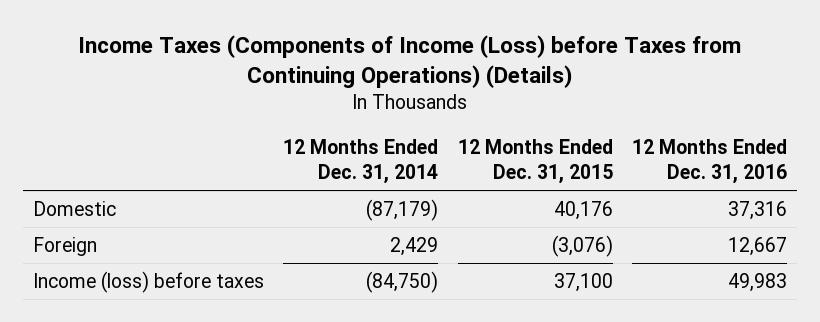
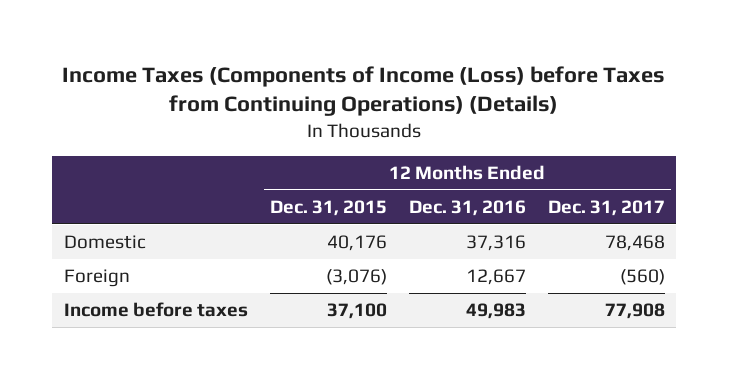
- | 12 Months Ended Dec. 31, 2014 | 12 Months Ended Dec. 31, 2015 | 12 Months Ended Dec. 31, 2016
+ | 12 Months Ended Dec. 31, 2015 | 12 Months Ended Dec. 31, 2016 | 12 Months Ended Dec. 31, 2017
- Income (loss) before taxes | (84,750) | 37,100 | 49,983
+ Income before taxes | 37,100 | 49,983 | 77,908

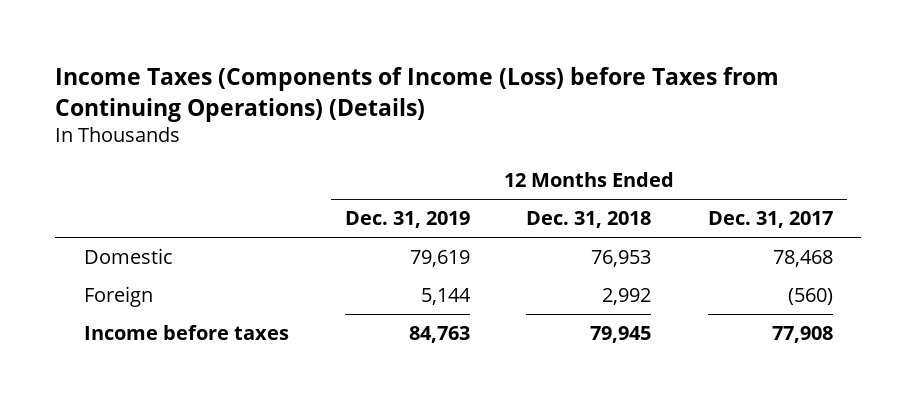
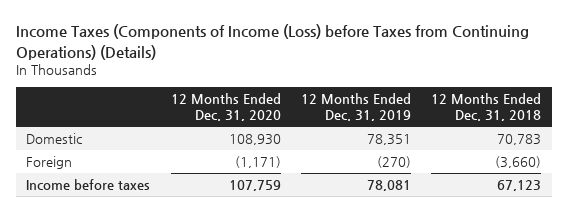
- | 12 Months Ended Dec. 31, 2019 | 12 Months Ended Dec. 31, 2018 | 12 Months Ended Dec. 31, 2017
+ | 12 Months Ended Dec. 31, 2020 | 12 Months Ended Dec. 31, 2019 | 12 Months Ended Dec. 31, 2018
- Domestic | 79,619 | 76,953 | 78,468
- Foreign | 5,144 | 2,992 | (560)
- Income before taxes | 84,763 | 79,945 | 77,908
+ Domestic | 108,930 | 78,351 | 70,783
+ Foreign | (1,171) | (270) | (3,660)
+ Income before taxes | 107,759 | 78,081 | 67,123

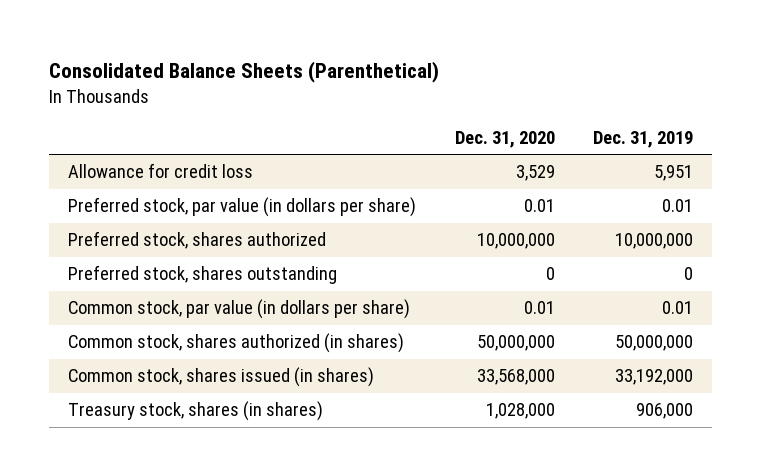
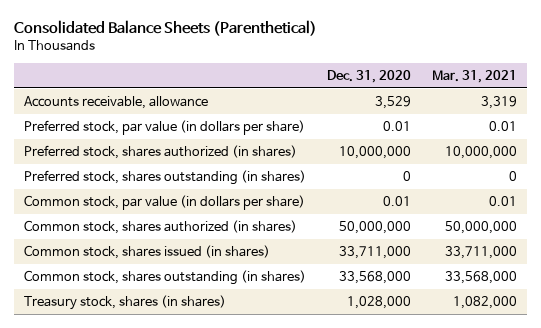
- | Dec. 31, 2020 | Dec. 31, 2019
+ | Dec. 31, 2020 | Mar. 31, 2021
- Allowance for credit loss | 3,529 | 5,951
+ Accounts receivable, allowance | 3,529 | 3,319
- Preferred stock, shares authorized | 10,000,000 | 10,000,000
- Preferred stock, shares outstanding | 0 | 0
+ Preferred stock, shares authorized (in shares) | 10,000,000 | 10,000,000
+ Preferred stock, shares outstanding (in shares) | 0 | 0
- Common stock, shares issued (in shares) | 33,568,000 | 33,192,000
+ Common stock, shares issued (in shares) | 33,711,000 | 33,711,000
+ Common stock, shares outstanding (in shares) | 33,568,000 | 33,568,000

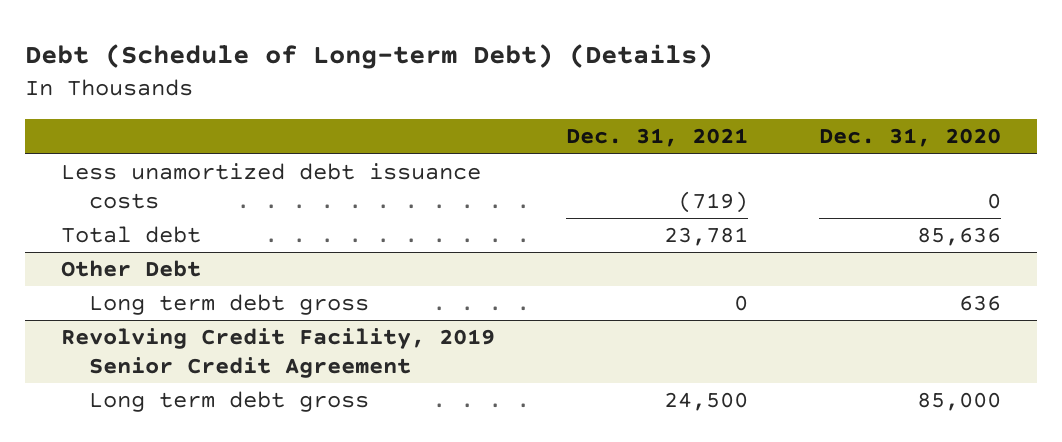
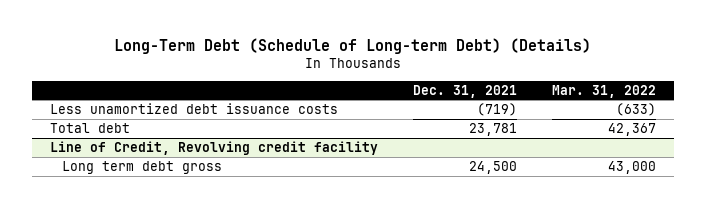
- Debt (Schedule of Long-term Debt) (Details)
+ Long-Term Debt (Schedule of Long-term Debt) (Details)
- | Dec. 31, 2021 | Dec. 31, 2020
+ | Dec. 31, 2021 | Mar. 31, 2022
- Other Debt
- Long term debt gross | 0 | 636
- Revolving Credit Facility, 2019 Senior Credit Agreement
+ Line of Credit, Revolving credit facility

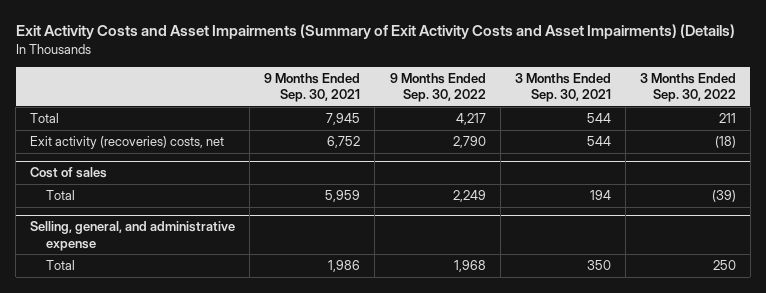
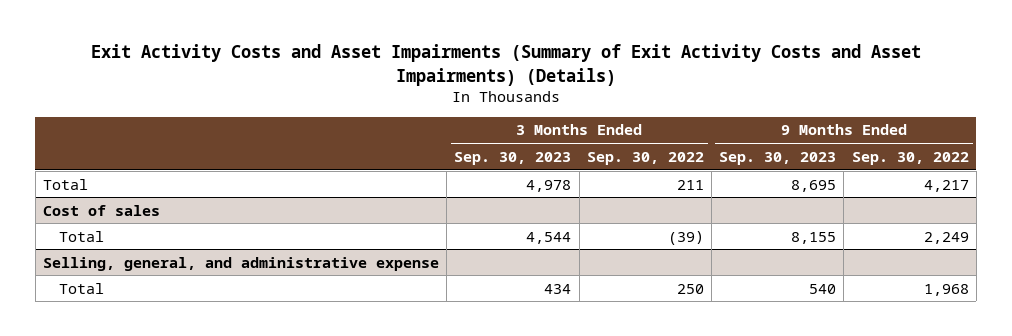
- | 9 Months Ended Sep. 30, 2021 | 9 Months Ended Sep. 30, 2022 | 3 Months Ended Sep. 30, 2021 | 3 Months Ended Sep. 30, 2022
+ | 3 Months Ended Sep. 30, 2023 | 3 Months Ended Sep. 30, 2022 | 9 Months Ended Sep. 30, 2023 | 9 Months Ended Sep. 30, 2022
- Exit activity (recoveries) costs, net | 6,752 | 2,790 | 544 | (18)

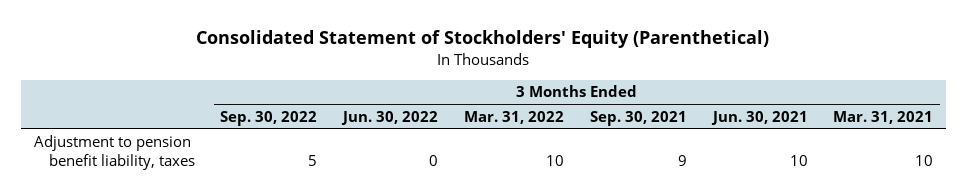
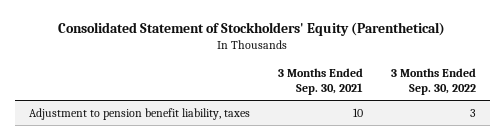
- | 3 Months Ended Sep. 30, 2022 | 3 Months Ended Jun. 30, 2022 | 3 Months Ended Mar. 31, 2022 | 3 Months Ended Sep. 30, 2021 | 3 Months Ended Jun. 30, 2021 | 3 Months Ended Mar. 31, 2021
+ | 3 Months Ended Sep. 30, 2021 | 3 Months Ended Sep. 30, 2022
- Adjustment to pension benefit liability, taxes | 5 | 0 | 10 | 9 | 10 | 10
+ Adjustment to pension benefit liability, taxes | 10 | 3

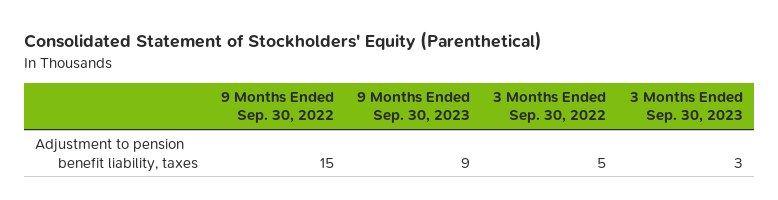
- | 3 Months Ended Sep. 30, 2021 | 3 Months Ended Sep. 30, 2022
+ | 9 Months Ended Sep. 30, 2022 | 9 Months Ended Sep. 30, 2023 | 3 Months Ended Sep. 30, 2022 | 3 Months Ended Sep. 30, 2023
- Adjustment to pension benefit liability, taxes | 10 | 3
+ Adjustment to pension benefit liability, taxes | 15 | 9 | 5 | 3

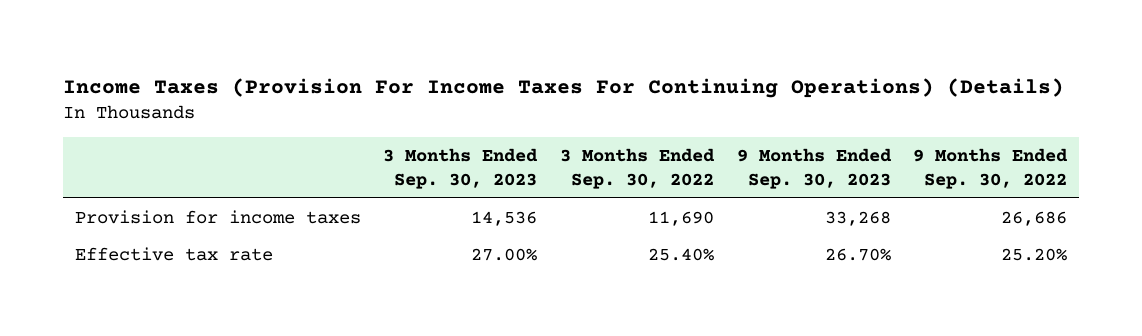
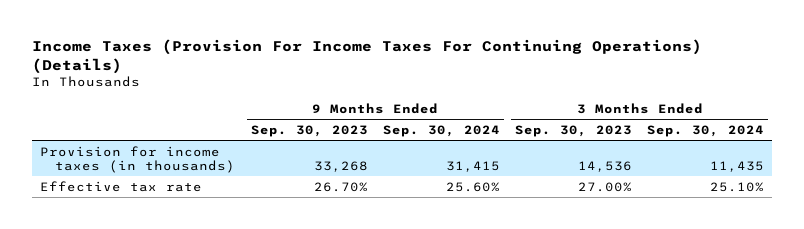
- | 3 Months Ended Sep. 30, 2023 | 3 Months Ended Sep. 30, 2022 | 9 Months Ended Sep. 30, 2023 | 9 Months Ended Sep. 30, 2022
+ | 9 Months Ended Sep. 30, 2023 | 9 Months Ended Sep. 30, 2024 | 3 Months Ended Sep. 30, 2023 | 3 Months Ended Sep. 30, 2024
- Provision for income taxes | 14,536 | 11,690 | 33,268 | 26,686
+ Provision for income taxes (in thousands) | 33,268 | 31,415 | 14,536 | 11,435

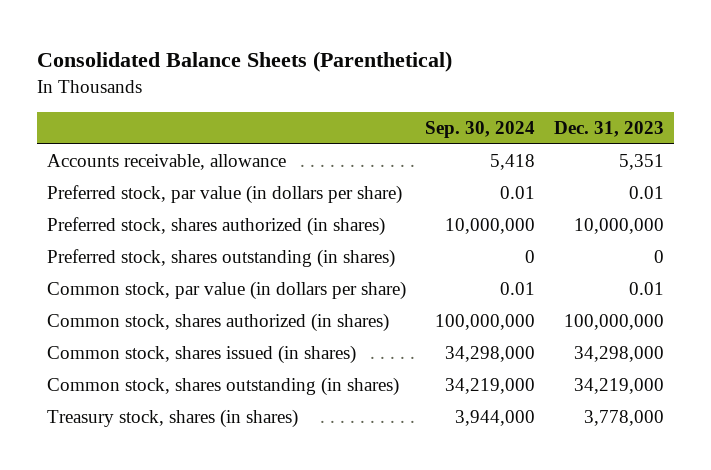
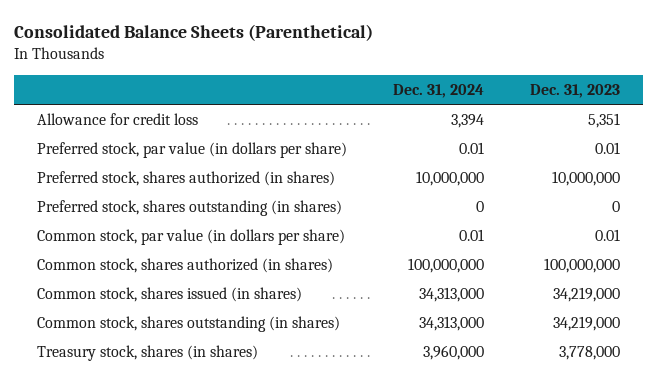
- | Sep. 30, 2024 | Dec. 31, 2023
+ | Dec. 31, 2024 | Dec. 31, 2023
- Accounts receivable, allowance | 5,418 | 5,351
+ Allowance for credit loss | 3,394 | 5,351
- Common stock, shares issued (in shares) | 34,298,000 | 34,298,000
+ Common stock, shares issued (in shares) | 34,313,000 | 34,219,000

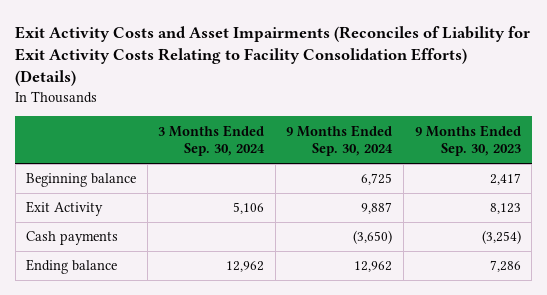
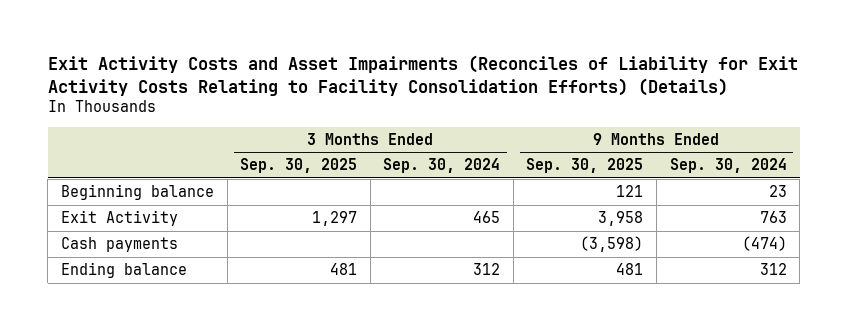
- | 3 Months Ended Sep. 30, 2024 | 9 Months Ended Sep. 30, 2024 | 9 Months Ended Sep. 30, 2023
+ | 3 Months Ended Sep. 30, 2025 | 3 Months Ended Sep. 30, 2024 | 9 Months Ended Sep. 30, 2025 | 9 Months Ended Sep. 30, 2024
- Beginning balance | | 6,725 | 2,417
- Exit Activity | 5,106 | 9,887 | 8,123
- Cash payments | | (3,650) | (3,254)
- Ending balance | 12,962 | 12,962 | 7,286
+ Beginning balance | | | 121 | 23
+ Exit Activity | 1,297 | 465 | 3,958 | 763
+ Cash payments | | | (3,598) | (474)
+ Ending balance | 481 | 312 | 481 | 312

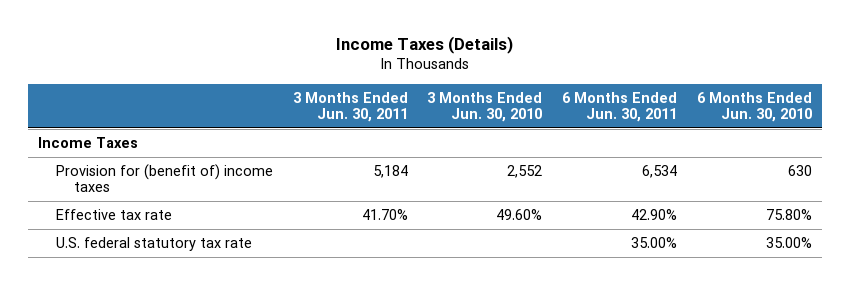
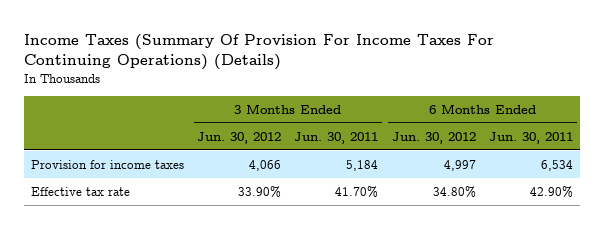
- Income Taxes (Details)
+ Income Taxes (Summary Of Provision For Income Taxes For Continuing Operations) (Details)
- | 3 Months Ended Jun. 30, 2011 | 3 Months Ended Jun. 30, 2010 | 6 Months Ended Jun. 30, 2011 | 6 Months Ended Jun. 30, 2010
+ | 3 Months Ended Jun. 30, 2012 | 3 Months Ended Jun. 30, 2011 | 6 Months Ended Jun. 30, 2012 | 6 Months Ended Jun. 30, 2011
- Income Taxes
- Provision for (benefit of) income taxes | 5,184 | 2,552 | 6,534 | 630
+ Provision for income taxes | 4,066 | 5,184 | 4,997 | 6,534
- U.S. federal statutory tax rate | | | 35.00% | 35.00%

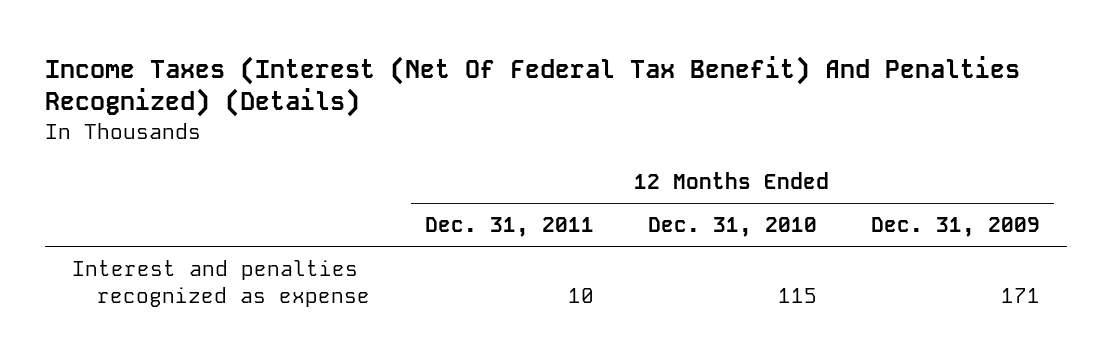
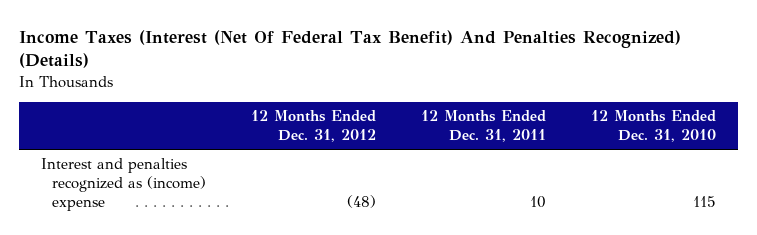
- | 12 Months Ended Dec. 31, 2011 | 12 Months Ended Dec. 31, 2010 | 12 Months Ended Dec. 31, 2009
+ | 12 Months Ended Dec. 31, 2012 | 12 Months Ended Dec. 31, 2011 | 12 Months Ended Dec. 31, 2010
- Interest and penalties recognized as expense | 10 | 115 | 171
+ Interest and penalties recognized as (income) expense | (48) | 10 | 115

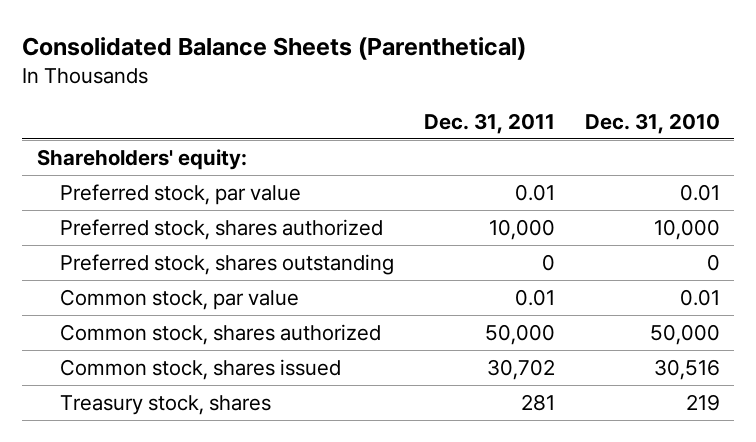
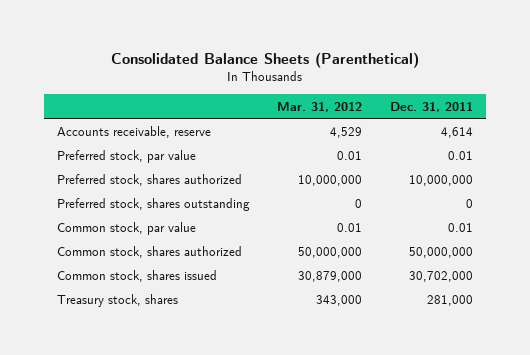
- | Dec. 31, 2011 | Dec. 31, 2010
+ | Mar. 31, 2012 | Dec. 31, 2011
- Shareholders' equity:
+ Accounts receivable, reserve | 4,529 | 4,614
- Preferred stock, shares authorized | 10,000 | 10,000
+ Preferred stock, shares authorized | 10,000,000 | 10,000,000
- Common stock, shares authorized | 50,000 | 50,000
- Common stock, shares issued | 30,702 | 30,516
- Treasury stock, shares | 281 | 219
+ Common stock, shares authorized | 50,000,000 | 50,000,000
+ Common stock, shares issued | 30,879,000 | 30,702,000
+ Treasury stock, shares | 343,000 | 281,000

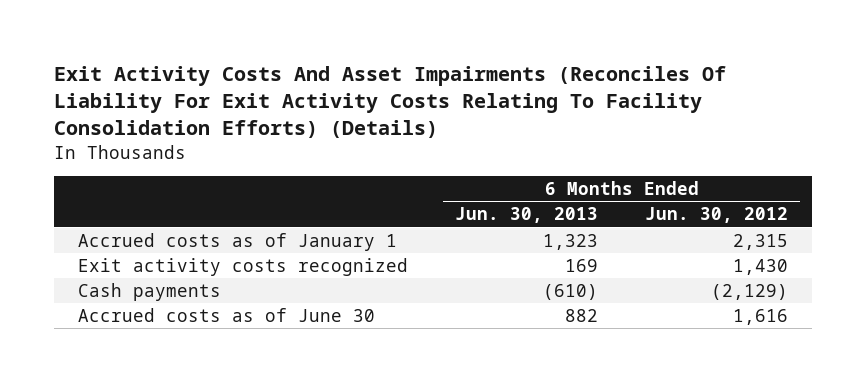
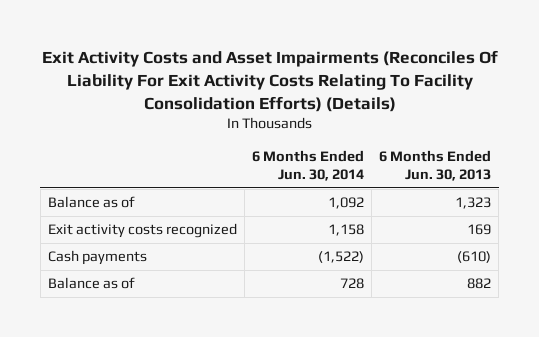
- Exit Activity Costs And Asset Impairments (Reconciles Of Liability For Exit Activity Costs Relating To Facility Consolidation Efforts) (Details)
+ Exit Activity Costs and Asset Impairments (Reconciles Of Liability For Exit Activity Costs Relating To Facility Consolidation Efforts) (Details)
- | 6 Months Ended Jun. 30, 2013 | 6 Months Ended Jun. 30, 2012
+ | 6 Months Ended Jun. 30, 2014 | 6 Months Ended Jun. 30, 2013
- Accrued costs as of January 1 | 1,323 | 2,315
+ Balance as of | 1,092 | 1,323
- Accrued costs as of June 30 | 882 | 1,616
+ Balance as of | 728 | 882

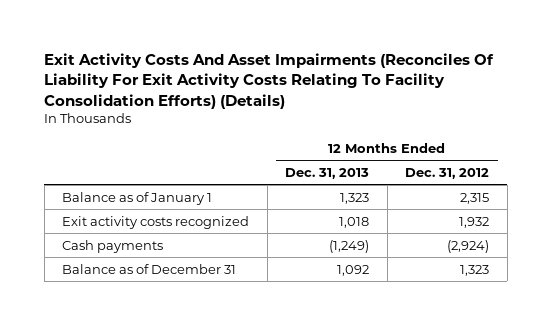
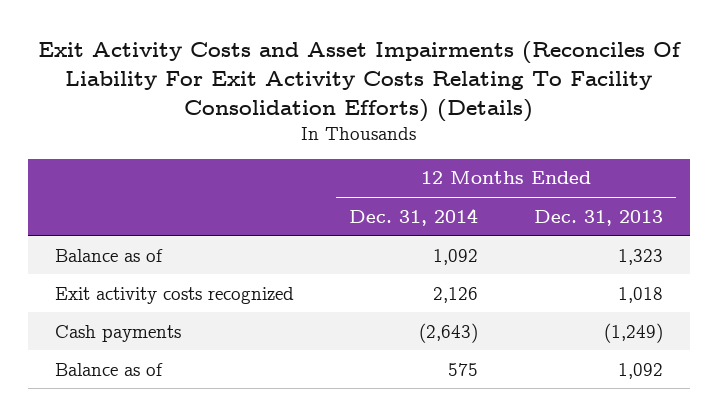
- Exit Activity Costs And Asset Impairments (Reconciles Of Liability For Exit Activity Costs Relating To Facility Consolidation Efforts) (Details)
+ Exit Activity Costs and Asset Impairments (Reconciles Of Liability For Exit Activity Costs Relating To Facility Consolidation Efforts) (Details)
- | 12 Months Ended Dec. 31, 2013 | 12 Months Ended Dec. 31, 2012
+ | 12 Months Ended Dec. 31, 2014 | 12 Months Ended Dec. 31, 2013
- Balance as of January 1 | 1,323 | 2,315
+ Balance as of | 1,092 | 1,323
- Balance as of December 31 | 1,092 | 1,323
+ Balance as of | 575 | 1,092

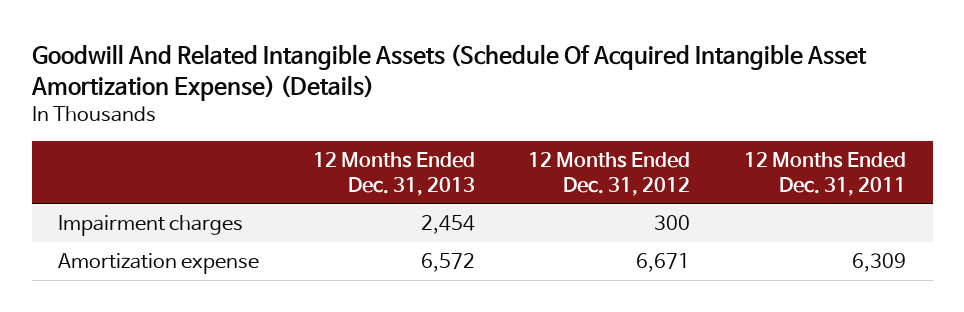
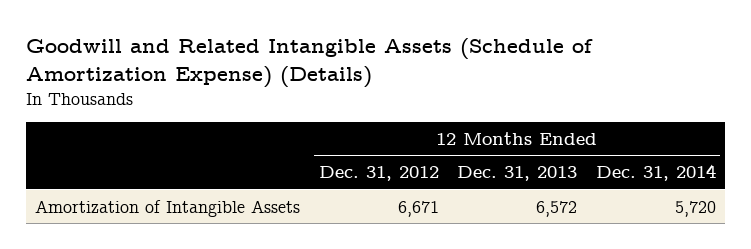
- Goodwill And Related Intangible Assets (Schedule Of Acquired Intangible Asset Amortization Expense) (Details)
+ Goodwill and Related Intangible Assets (Schedule of Amortization Expense) (Details)
- | 12 Months Ended Dec. 31, 2013 | 12 Months Ended Dec. 31, 2012 | 12 Months Ended Dec. 31, 2011
+ | 12 Months Ended Dec. 31, 2012 | 12 Months Ended Dec. 31, 2013 | 12 Months Ended Dec. 31, 2014
- Impairment charges | 2,454 | 300 |
- Amortization expense | 6,572 | 6,671 | 6,309
+ Amortization of Intangible Assets | 6,671 | 6,572 | 5,720

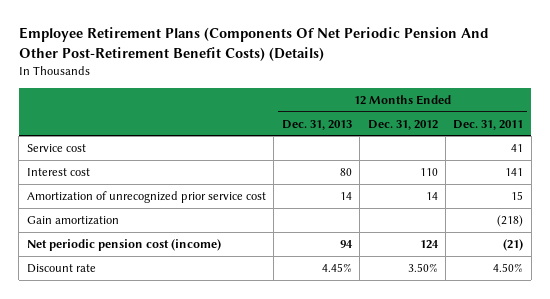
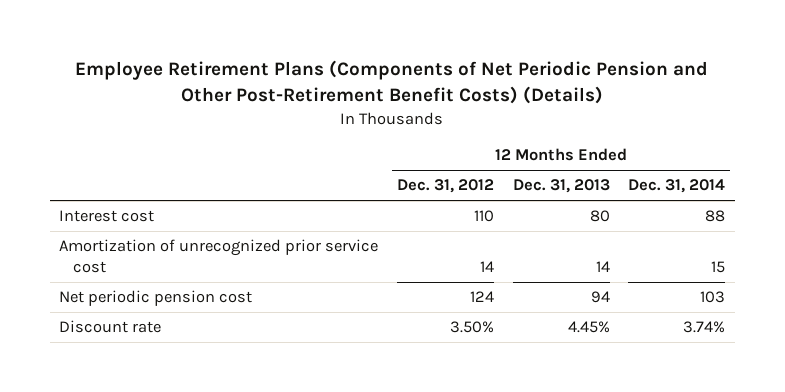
- Employee Retirement Plans (Components Of Net Periodic Pension And Other Post-Retirement Benefit Costs) (Details)
+ Employee Retirement Plans (Components of Net Periodic Pension and Other Post-Retirement Benefit Costs) (Details)
- | 12 Months Ended Dec. 31, 2013 | 12 Months Ended Dec. 31, 2012 | 12 Months Ended Dec. 31, 2011
+ | 12 Months Ended Dec. 31, 2012 | 12 Months Ended Dec. 31, 2013 | 12 Months Ended Dec. 31, 2014
- Service cost | | | 41
- Gain amortization | | | (218)
- Net periodic pension cost (income) | 94 | 124 | (21)
+ Net periodic pension cost | 124 | 94 | 103

